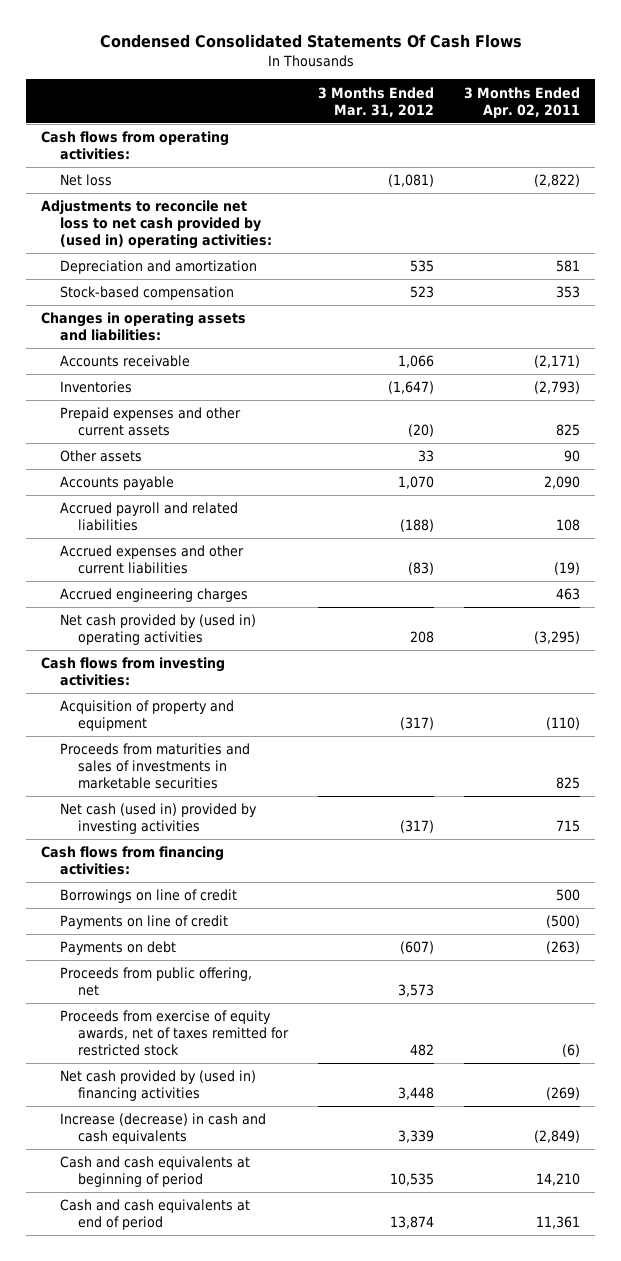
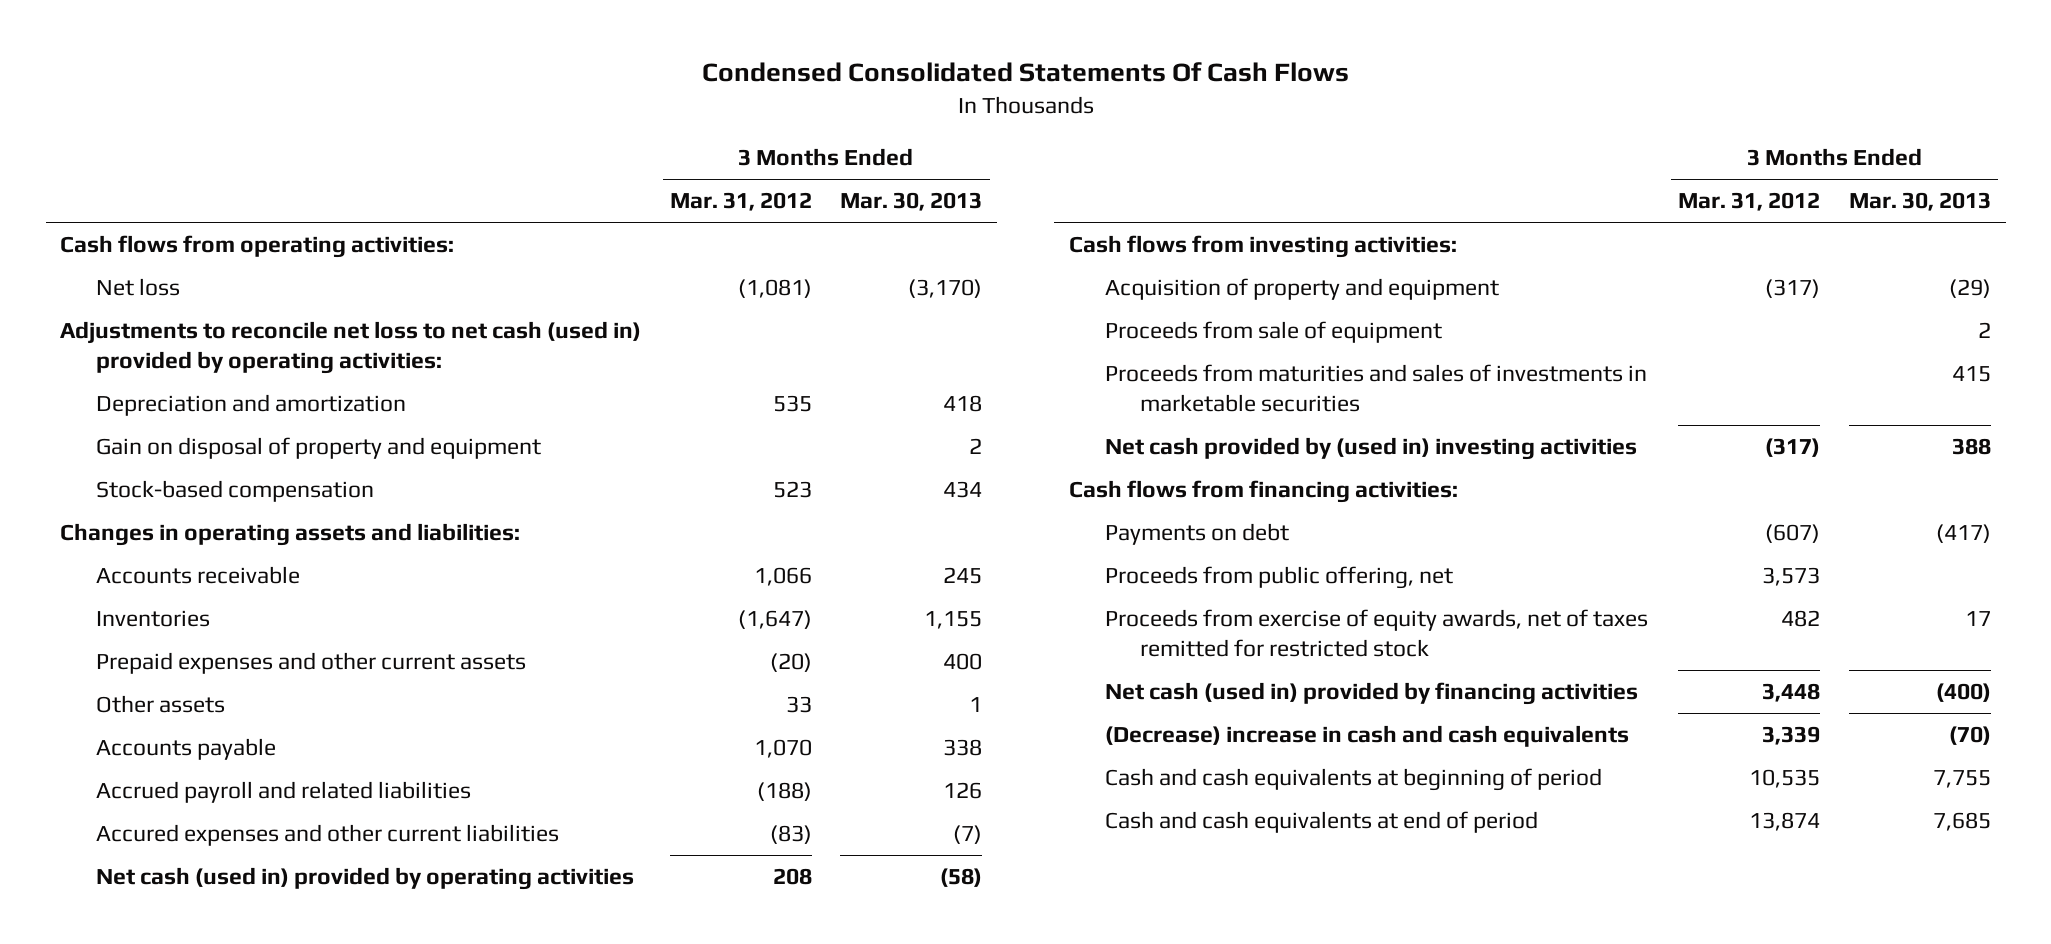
- | 3 Months Ended Mar. 31, 2012 | 3 Months Ended Apr. 02, 2011
+ | 3 Months Ended Mar. 31, 2012 | 3 Months Ended Mar. 30, 2013
- Adjustments to reconcile net loss to net cash provided by (used in) operating activities:
+ Adjustments to reconcile net loss to net cash (used in) provided by operating activities:
+ Gain on disposal of property and equipment | | 2
- Accrued expenses and other current liabilities | (83) | (19)
- Accrued engineering charges | | 463
- Net cash provided by (used in) operating activities | 208 | (3,295)
+ Accured expenses and other current liabilities | (83) | (7)
+ Net cash (used in) provided by operating activities | 208 | (58)
+ Proceeds from sale of equipment | | 2
- Net cash (used in) provided by investing activities | (317) | 715
+ Net cash provided by (used in) investing activities | (317) | 388
- Borrowings on line of credit | | 500
- Payments on line of credit | | (500)
- Net cash provided by (used in) financing activities | 3,448 | (269)
- Increase (decrease) in cash and cash equivalents | 3,339 | (2,849)
+ Net cash (used in) provided by financing activities | 3,448 | (400)
+ (Decrease) increase in cash and cash equivalents | 3,339 | (70)

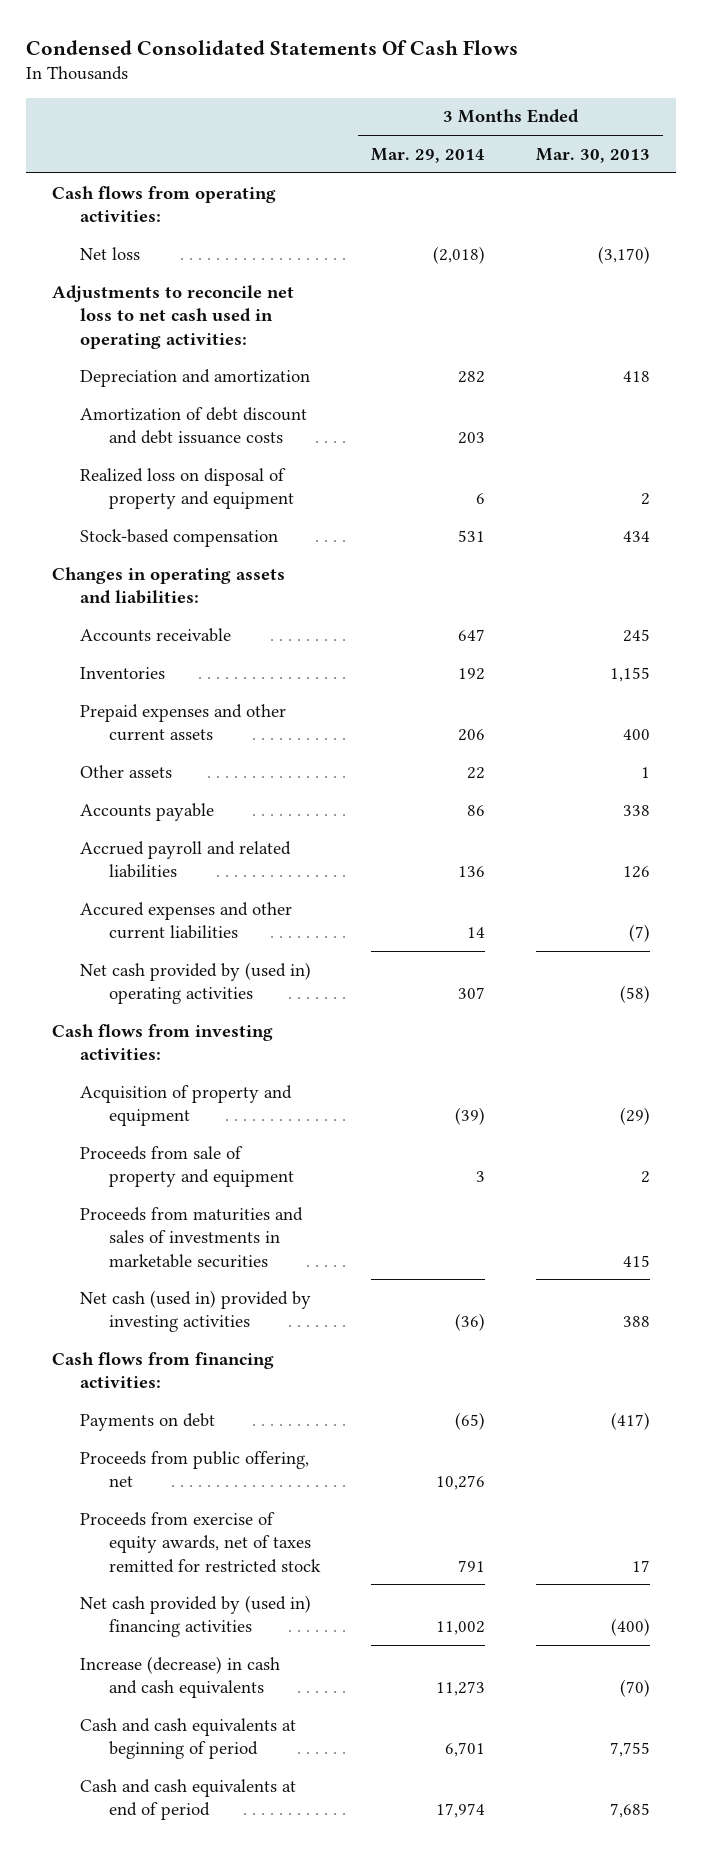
- | 3 Months Ended Mar. 31, 2012 | 3 Months Ended Mar. 30, 2013
+ | 3 Months Ended Mar. 29, 2014 | 3 Months Ended Mar. 30, 2013
- Adjustments to reconcile net loss to net cash (used in) provided by operating activities:
+ Adjustments to reconcile net loss to net cash used in operating activities:
- Gain on disposal of property and equipment | | 2
+ Amortization of debt discount and debt issuance costs | 203 |
+ Realized loss on disposal of property and equipment | 6 | 2
- Net cash (used in) provided by operating activities | 208 | (58)
+ Net cash provided by (used in) operating activities | 307 | (58)
- Proceeds from sale of equipment | | 2
+ Proceeds from sale of property and equipment | 3 | 2
- Net cash provided by (used in) investing activities | (317) | 388
+ Net cash (used in) provided by investing activities | (36) | 388
- Net cash (used in) provided by financing activities | 3,448 | (400)
- (Decrease) increase in cash and cash equivalents | 3,339 | (70)
+ Net cash provided by (used in) financing activities | 11,002 | (400)
+ Increase (decrease) in cash and cash equivalents | 11,273 | (70)

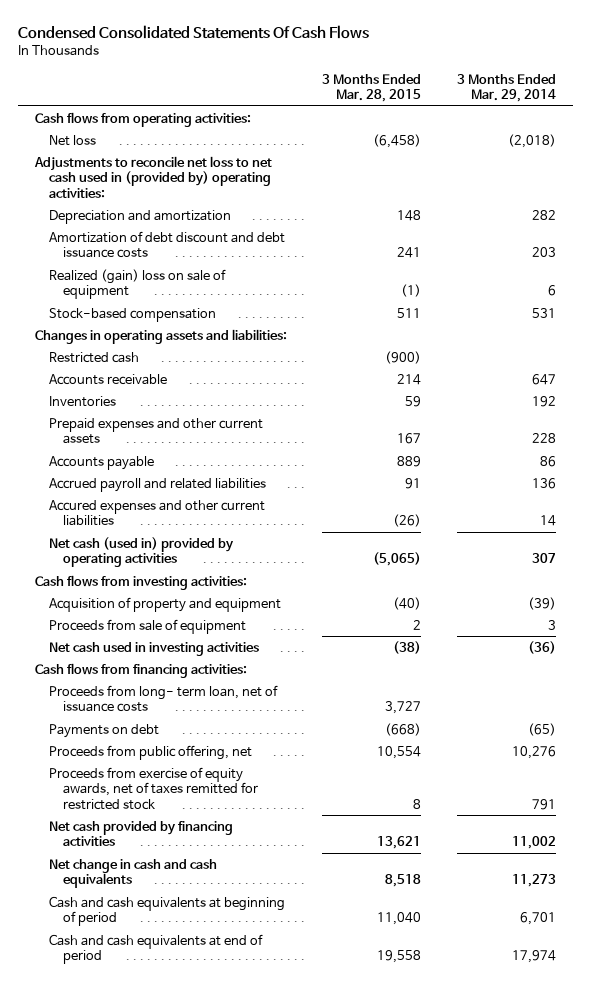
- | 3 Months Ended Mar. 29, 2014 | 3 Months Ended Mar. 30, 2013
+ | 3 Months Ended Mar. 28, 2015 | 3 Months Ended Mar. 29, 2014
- Adjustments to reconcile net loss to net cash used in operating activities:
+ Adjustments to reconcile net loss to net cash used in (provided by) operating activities:
- Realized loss on disposal of property and equipment | 6 | 2
+ Realized (gain) loss on sale of equipment | (1) | 6
+ Restricted cash | (900) |
- Prepaid expenses and other current assets | 206 | 400
- Other assets | 22 | 1
+ Prepaid expenses and other current assets | 167 | 228
- Net cash provided by (used in) operating activities | 307 | (58)
+ Net cash (used in) provided by operating activities | (5,065) | 307
- Proceeds from sale of property and equipment | 3 | 2
- Proceeds from maturities and sales of investments in marketable securities | | 415
- Net cash (used in) provided by investing activities | (36) | 388
+ Proceeds from sale of equipment | 2 | 3
+ Net cash used in investing activities | (38) | (36)
+ Proceeds from long- term loan, net of issuance costs | 3,727 |
- Net cash provided by (used in) financing activities | 11,002 | (400)
- Increase (decrease) in cash and cash equivalents | 11,273 | (70)
+ Net cash provided by financing activities | 13,621 | 11,002
+ Net change in cash and cash equivalents | 8,518 | 11,273

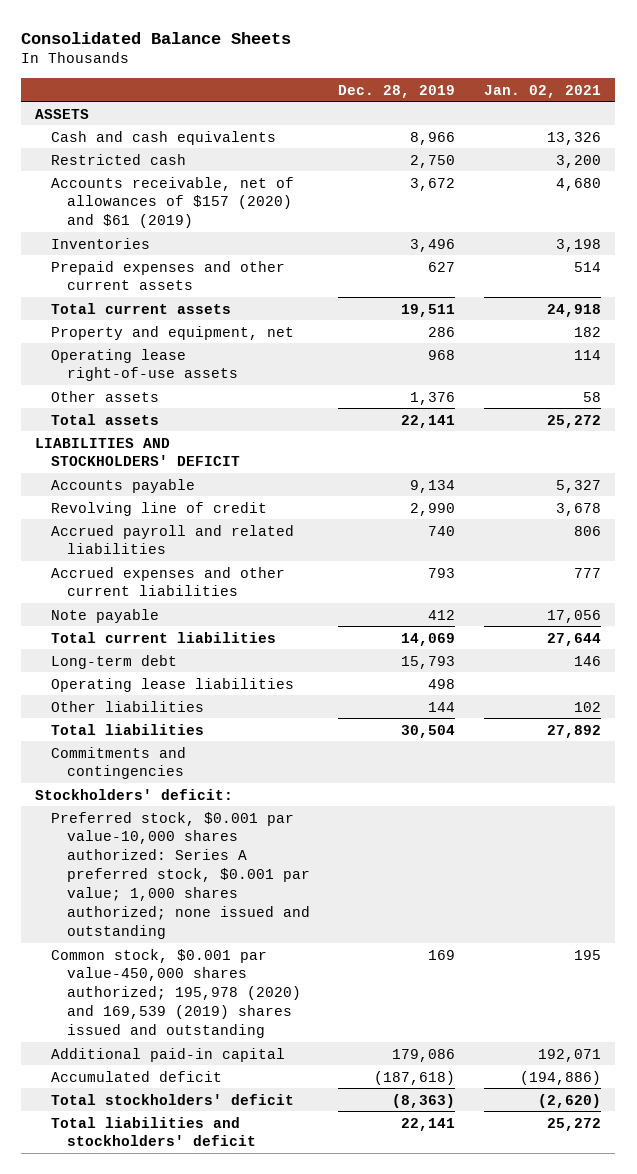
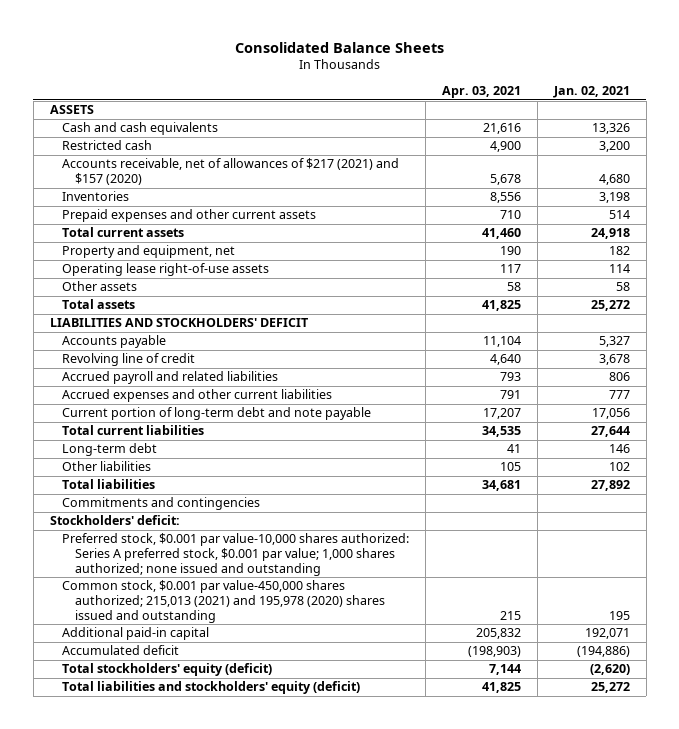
- | Dec. 28, 2019 | Jan. 02, 2021
+ | Apr. 03, 2021 | Jan. 02, 2021
- Accounts receivable, net of allowances of $157 (2020) and $61 (2019) | 3,672 | 4,680
+ Accounts receivable, net of allowances of $217 (2021) and $157 (2020) | 5,678 | 4,680
- Note payable | 412 | 17,056
+ Current portion of long-term debt and note payable | 17,207 | 17,056
- Operating lease liabilities | 498 |
- Common stock, $0.001 par value-450,000 shares authorized; 195,978 (2020) and 169,539 (2019) shares issued and outstanding | 169 | 195
+ Common stock, $0.001 par value-450,000 shares authorized; 215,013 (2021) and 195,978 (2020) shares issued and outstanding | 215 | 195
- Total stockholders' deficit | (8,363) | (2,620)
- Total liabilities and stockholders' deficit | 22,141 | 25,272
+ Total stockholders' equity (deficit) | 7,144 | (2,620)
+ Total liabilities and stockholders' equity (deficit) | 41,825 | 25,272

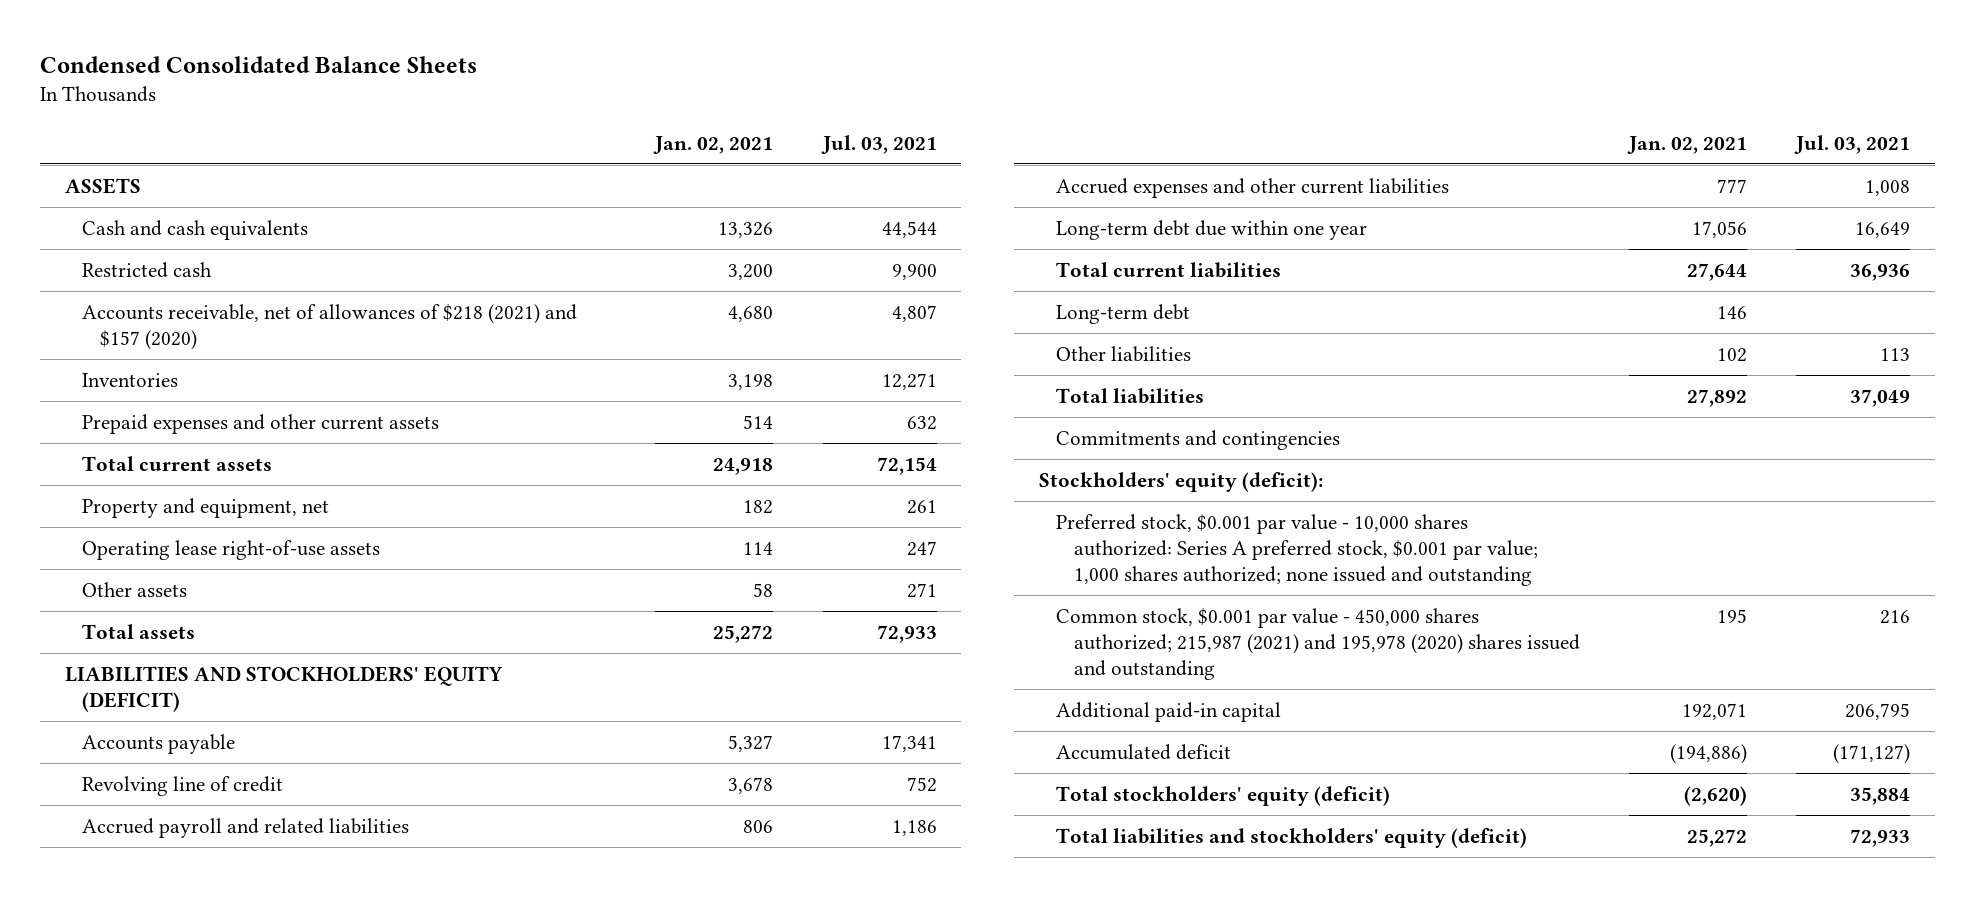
- Consolidated Balance Sheets
+ Condensed Consolidated Balance Sheets
- | Apr. 03, 2021 | Jan. 02, 2021
+ | Jan. 02, 2021 | Jul. 03, 2021
- Accounts receivable, net of allowances of $217 (2021) and $157 (2020) | 5,678 | 4,680
+ Accounts receivable, net of allowances of $218 (2021) and $157 (2020) | 4,680 | 4,807
- LIABILITIES AND STOCKHOLDERS' DEFICIT
+ LIABILITIES AND STOCKHOLDERS' EQUITY (DEFICIT)
- Current portion of long-term debt and note payable | 17,207 | 17,056
+ Long-term debt due within one year | 17,056 | 16,649
- Stockholders' deficit:
- Preferred stock, $0.001 par value-10,000 shares authorized: Series A preferred stock, $0.001 par value; 1,000 shares authorized; none issued and outstanding
- Common stock, $0.001 par value-450,000 shares authorized; 215,013 (2021) and 195,978 (2020) shares issued and outstanding | 215 | 195
+ Stockholders' equity (deficit):
+ Preferred stock, $0.001 par value - 10,000 shares authorized: Series A preferred stock, $0.001 par value; 1,000 shares authorized; none issued and outstanding
+ Common stock, $0.001 par value - 450,000 shares authorized; 215,987 (2021) and 195,978 (2020) shares issued and outstanding | 195 | 216

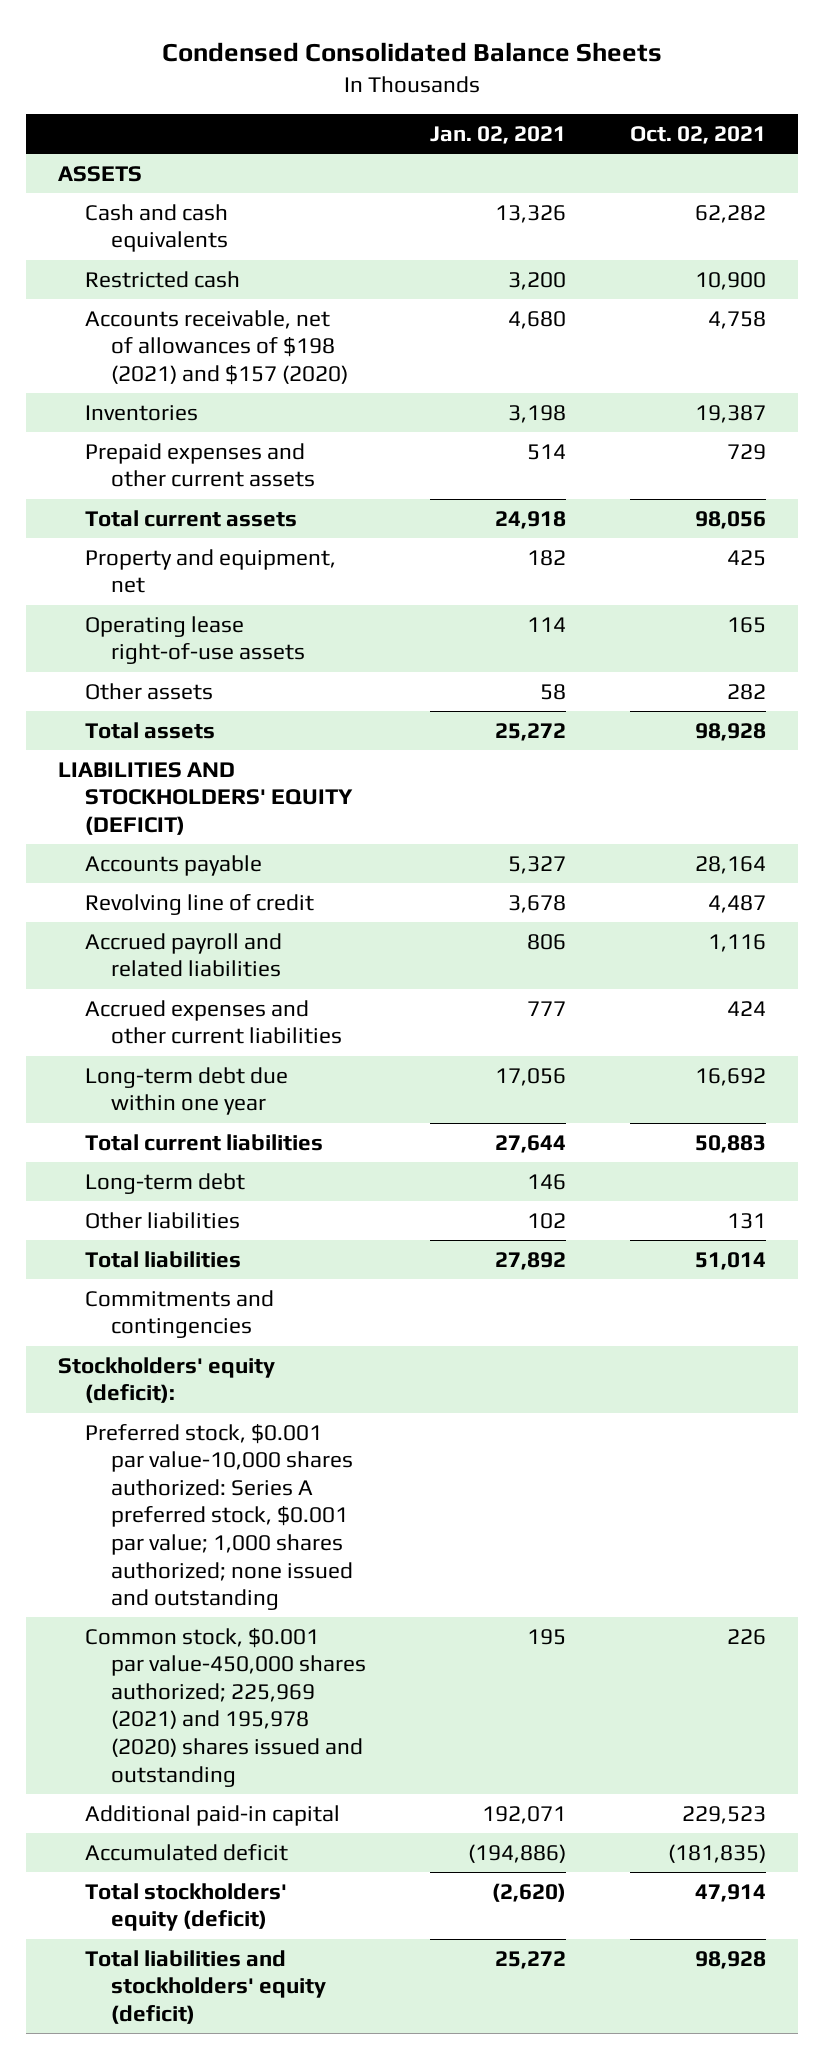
- | Jan. 02, 2021 | Jul. 03, 2021
+ | Jan. 02, 2021 | Oct. 02, 2021
- Accounts receivable, net of allowances of $218 (2021) and $157 (2020) | 4,680 | 4,807
+ Accounts receivable, net of allowances of $198 (2021) and $157 (2020) | 4,680 | 4,758
- Preferred stock, $0.001 par value - 10,000 shares authorized: Series A preferred stock, $0.001 par value; 1,000 shares authorized; none issued and outstanding
- Common stock, $0.001 par value - 450,000 shares authorized; 215,987 (2021) and 195,978 (2020) shares issued and outstanding | 195 | 216
+ Preferred stock, $0.001 par value-10,000 shares authorized: Series A preferred stock, $0.001 par value; 1,000 shares authorized; none issued and outstanding
+ Common stock, $0.001 par value-450,000 shares authorized; 225,969 (2021) and 195,978 (2020) shares issued and outstanding | 195 | 226

